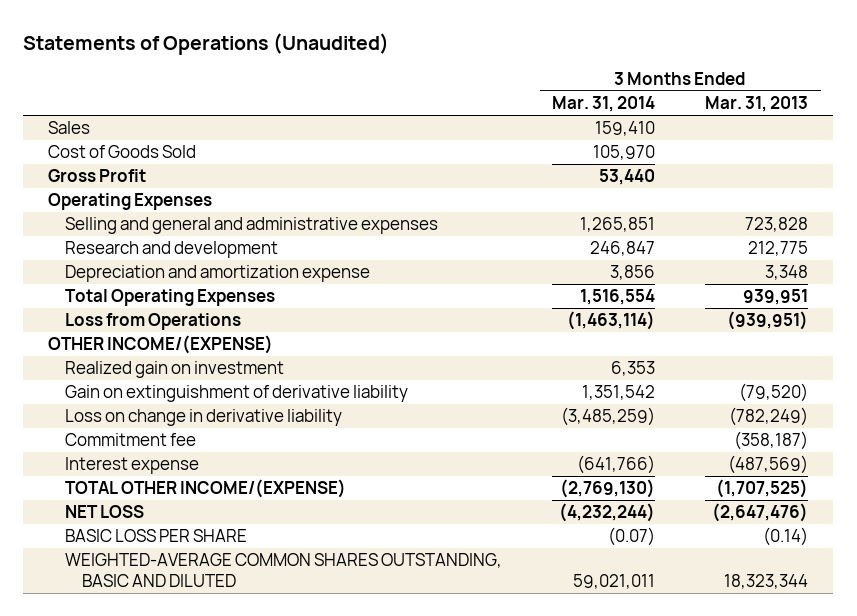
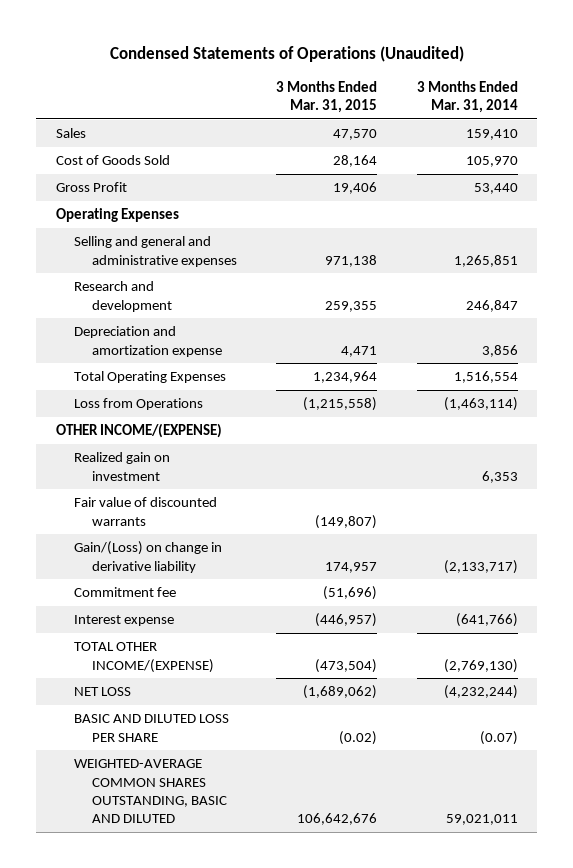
- Statements of Operations (Unaudited)
+ Condensed Statements of Operations (Unaudited)
- | 3 Months Ended Mar. 31, 2014 | 3 Months Ended Mar. 31, 2013
+ | 3 Months Ended Mar. 31, 2015 | 3 Months Ended Mar. 31, 2014
- Gain on extinguishment of derivative liability | 1,351,542 | (79,520)
- Loss on change in derivative liability | (3,485,259) | (782,249)
+ Fair value of discounted warrants | (149,807) |
+ Gain/(Loss) on change in derivative liability | 174,957 | (2,133,717)
- BASIC LOSS PER SHARE | (0.07) | (0.14)
+ BASIC AND DILUTED LOSS PER SHARE | (0.02) | (0.07)

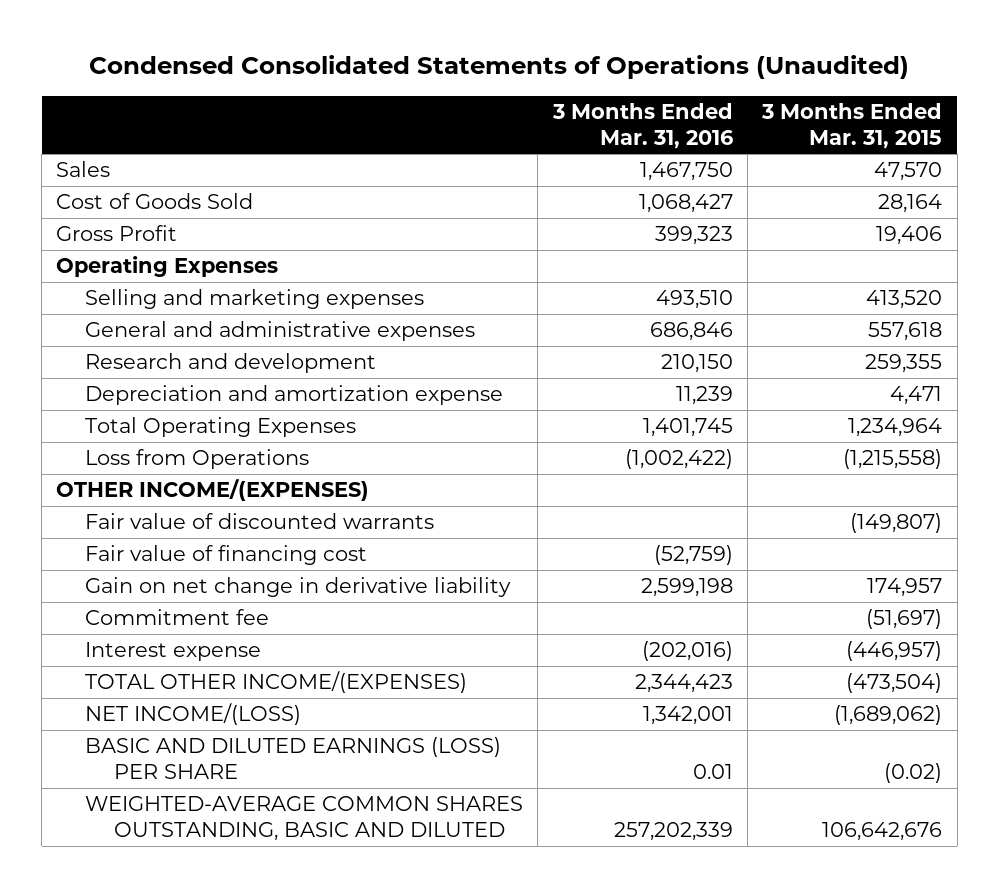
- Condensed Statements of Operations (Unaudited)
+ Condensed Consolidated Statements of Operations (Unaudited)
- | 3 Months Ended Mar. 31, 2015 | 3 Months Ended Mar. 31, 2014
+ | 3 Months Ended Mar. 31, 2016 | 3 Months Ended Mar. 31, 2015
- Selling and general and administrative expenses | 971,138 | 1,265,851
+ Selling and marketing expenses | 493,510 | 413,520
+ General and administrative expenses | 686,846 | 557,618
- OTHER INCOME/(EXPENSE)
- Realized gain on investment | | 6,353
+ OTHER INCOME/(EXPENSES)
- Gain/(Loss) on change in derivative liability | 174,957 | (2,133,717)
- Commitment fee | (51,696) |
+ Fair value of financing cost | (52,759) |
+ Gain on net change in derivative liability | 2,599,198 | 174,957
+ Commitment fee | | (51,697)
- TOTAL OTHER INCOME/(EXPENSE) | (473,504) | (2,769,130)
- NET LOSS | (1,689,062) | (4,232,244)
- BASIC AND DILUTED LOSS PER SHARE | (0.02) | (0.07)
+ TOTAL OTHER INCOME/(EXPENSES) | 2,344,423 | (473,504)
+ NET INCOME/(LOSS) | 1,342,001 | (1,689,062)
+ BASIC AND DILUTED EARNINGS (LOSS) PER SHARE | 0.01 | (0.02)

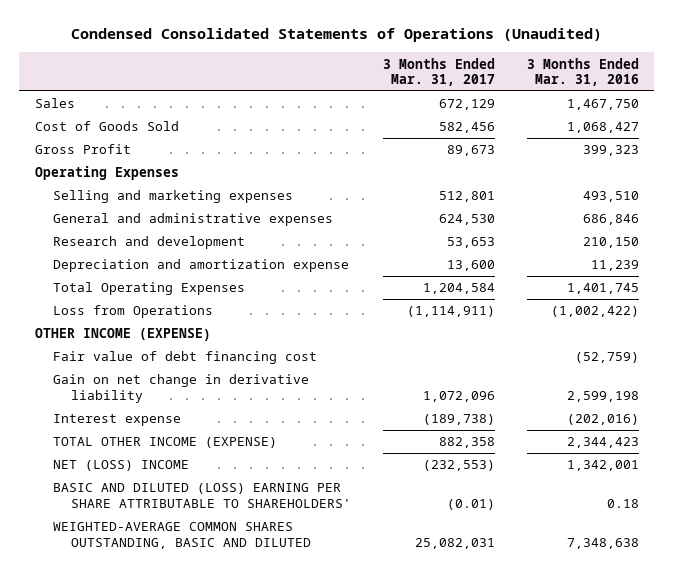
- | 3 Months Ended Mar. 31, 2016 | 3 Months Ended Mar. 31, 2015
+ | 3 Months Ended Mar. 31, 2017 | 3 Months Ended Mar. 31, 2016
- OTHER INCOME/(EXPENSES)
- Fair value of discounted warrants | | (149,807)
- Fair value of financing cost | (52,759) |
+ OTHER INCOME (EXPENSE)
+ Fair value of debt financing cost | | (52,759)
- Commitment fee | | (51,697)
- TOTAL OTHER INCOME/(EXPENSES) | 2,344,423 | (473,504)
- NET INCOME/(LOSS) | 1,342,001 | (1,689,062)
- BASIC AND DILUTED EARNINGS (LOSS) PER SHARE | 0.01 | (0.02)
- WEIGHTED-AVERAGE COMMON SHARES OUTSTANDING, BASIC AND DILUTED | 257,202,339 | 106,642,676
+ TOTAL OTHER INCOME (EXPENSE) | 882,358 | 2,344,423
+ NET (LOSS) INCOME | (232,553) | 1,342,001
+ BASIC AND DILUTED (LOSS) EARNING PER SHARE ATTRIBUTABLE TO SHAREHOLDERS' | (0.01) | 0.18
+ WEIGHTED-AVERAGE COMMON SHARES OUTSTANDING, BASIC AND DILUTED | 25,082,031 | 7,348,638

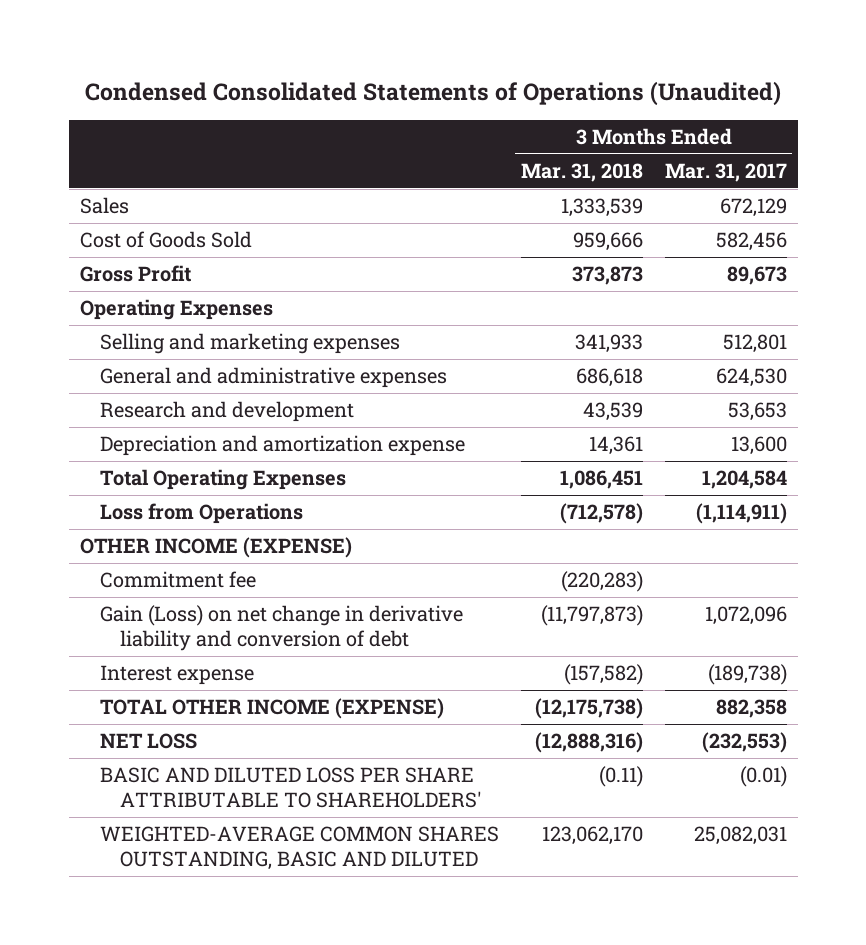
- | 3 Months Ended Mar. 31, 2017 | 3 Months Ended Mar. 31, 2016
+ | 3 Months Ended Mar. 31, 2018 | 3 Months Ended Mar. 31, 2017
- Fair value of debt financing cost | | (52,759)
- Gain on net change in derivative liability | 1,072,096 | 2,599,198
+ Commitment fee | (220,283) |
+ Gain (Loss) on net change in derivative liability and conversion of debt | (11,797,873) | 1,072,096
- NET (LOSS) INCOME | (232,553) | 1,342,001
- BASIC AND DILUTED (LOSS) EARNING PER SHARE ATTRIBUTABLE TO SHAREHOLDERS' | (0.01) | 0.18
+ NET LOSS | (12,888,316) | (232,553)
+ BASIC AND DILUTED LOSS PER SHARE ATTRIBUTABLE TO SHAREHOLDERS' | (0.11) | (0.01)

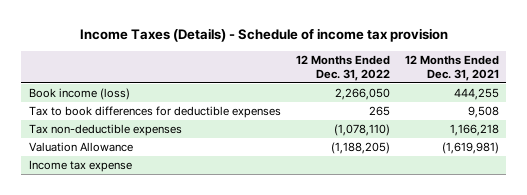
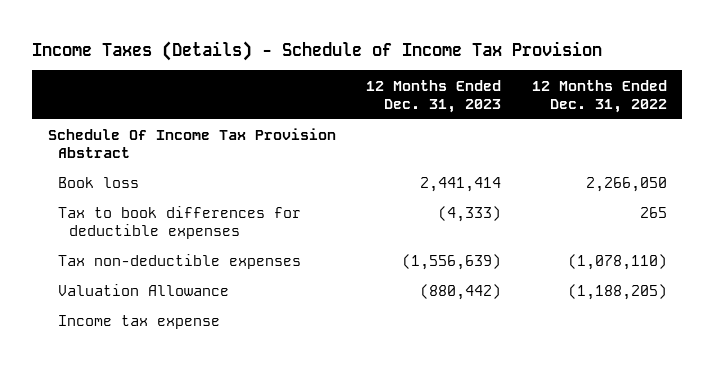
- Income Taxes (Details) - Schedule of income tax provision
+ Income Taxes (Details) - Schedule of Income Tax Provision
- | 12 Months Ended Dec. 31, 2022 | 12 Months Ended Dec. 31, 2021
+ | 12 Months Ended Dec. 31, 2023 | 12 Months Ended Dec. 31, 2022
- Book income (loss) | 2,266,050 | 444,255
+ Schedule Of Income Tax Provision Abstract
+ Book loss | 2,441,414 | 2,266,050

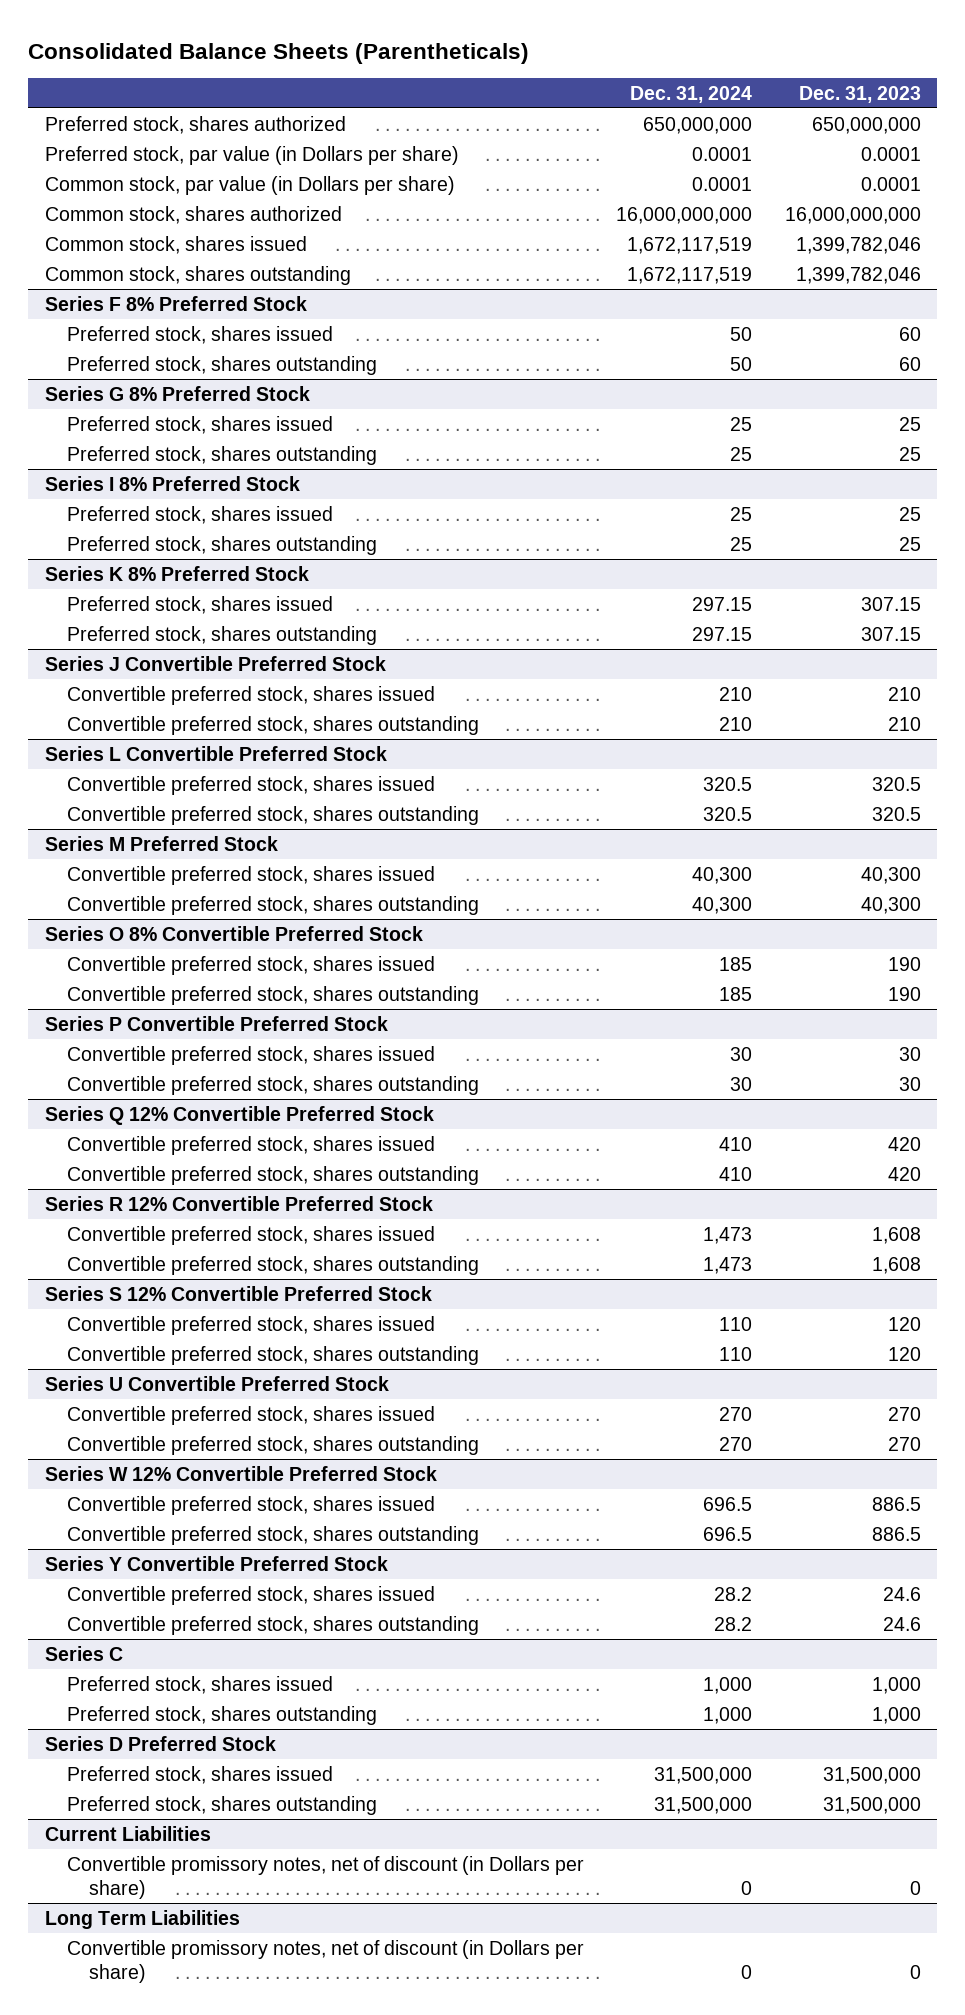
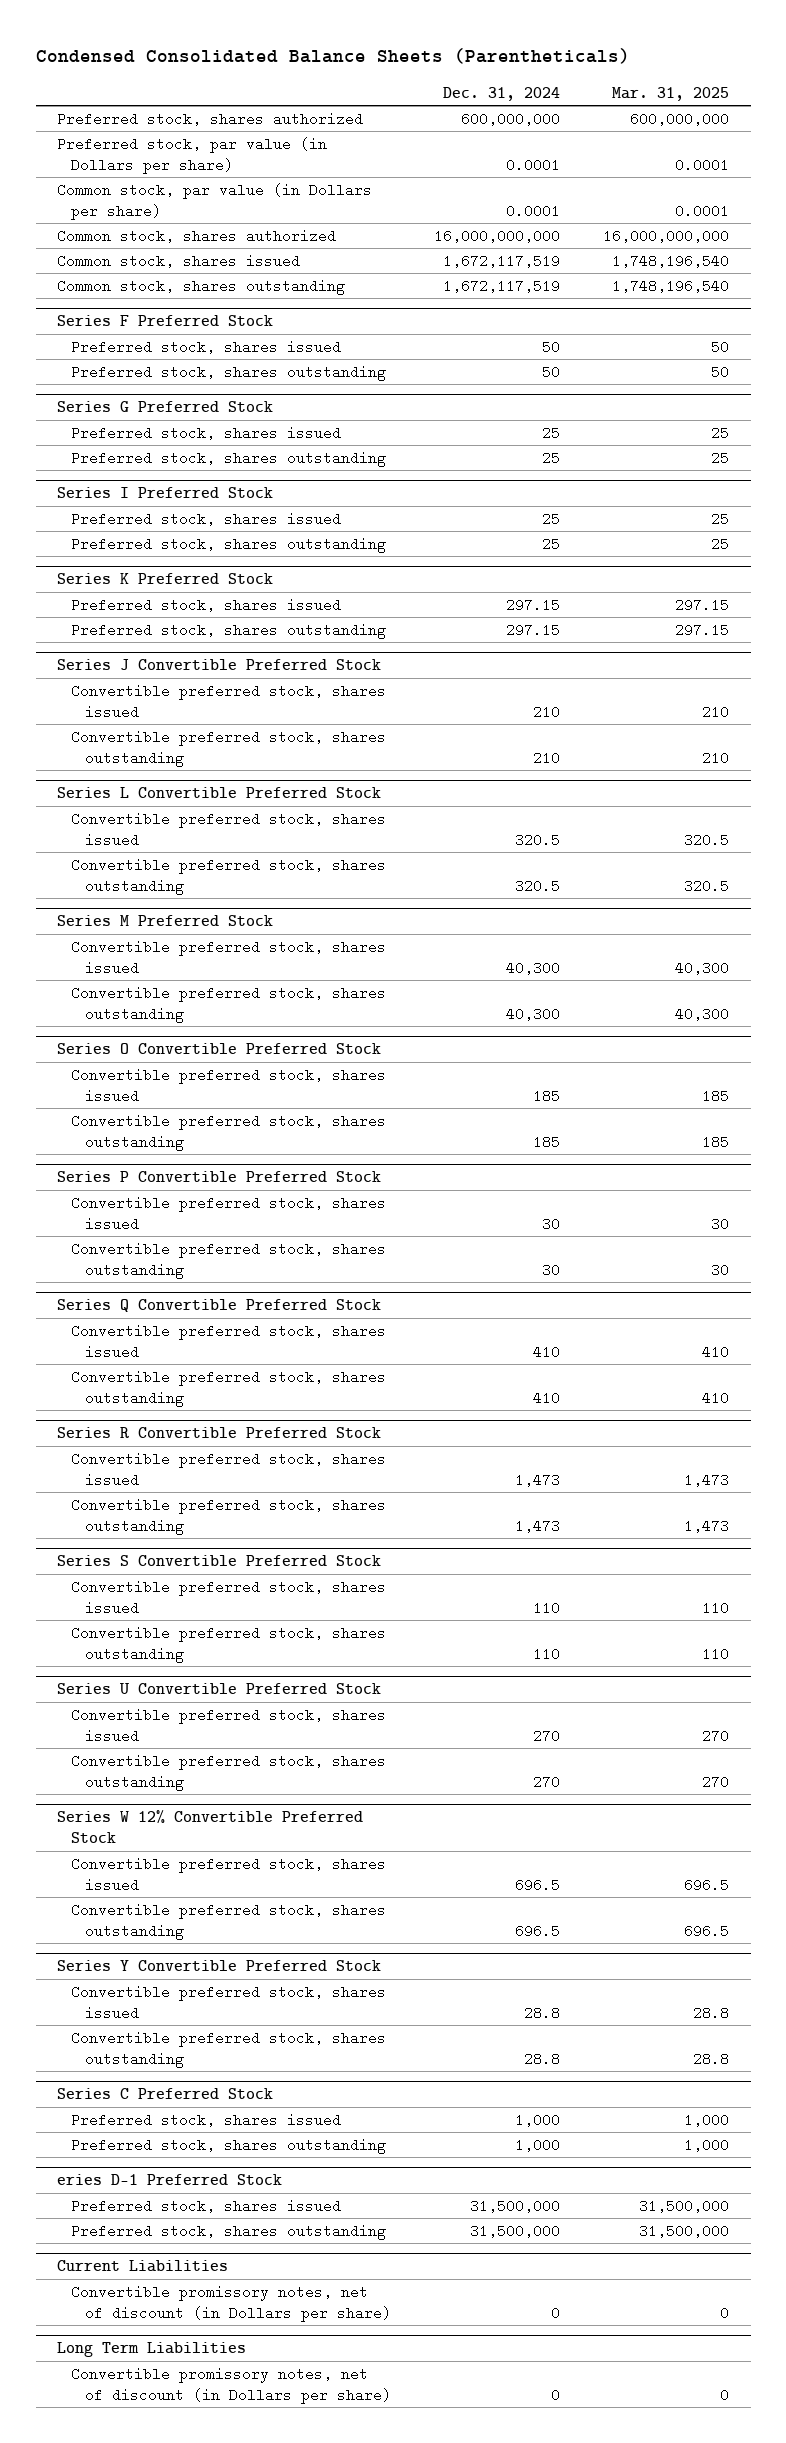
- Consolidated Balance Sheets (Parentheticals)
+ Condensed Consolidated Balance Sheets (Parentheticals)
- | Dec. 31, 2024 | Dec. 31, 2023
+ | Dec. 31, 2024 | Mar. 31, 2025
- Preferred stock, shares authorized | 650,000,000 | 650,000,000
+ Preferred stock, shares authorized | 600,000,000 | 600,000,000
- Series F 8% Preferred Stock
+ Series F Preferred Stock
- Series G 8% Preferred Stock
+ Series G Preferred Stock
- Series I 8% Preferred Stock
+ Series I Preferred Stock
- Series K 8% Preferred Stock
+ Series K Preferred Stock
- Series O 8% Convertible Preferred Stock
+ Series O Convertible Preferred Stock
- Series Q 12% Convertible Preferred Stock
+ Series Q Convertible Preferred Stock
- Series R 12% Convertible Preferred Stock
+ Series R Convertible Preferred Stock
- Series S 12% Convertible Preferred Stock
+ Series S Convertible Preferred Stock
@ Series Y Convertible Preferred Stock
- Convertible preferred stock, shares issued | 28.2 | 24.6
- Convertible preferred stock, shares outstanding | 28.2 | 24.6
- Series C
@ Series Y Convertible Preferred Stock
+ Convertible preferred stock, shares issued | 28.8 | 28.8
+ Convertible preferred stock, shares outstanding | 28.8 | 28.8
+ Series C Preferred Stock
- Series D Preferred Stock
+ eries D-1 Preferred Stock

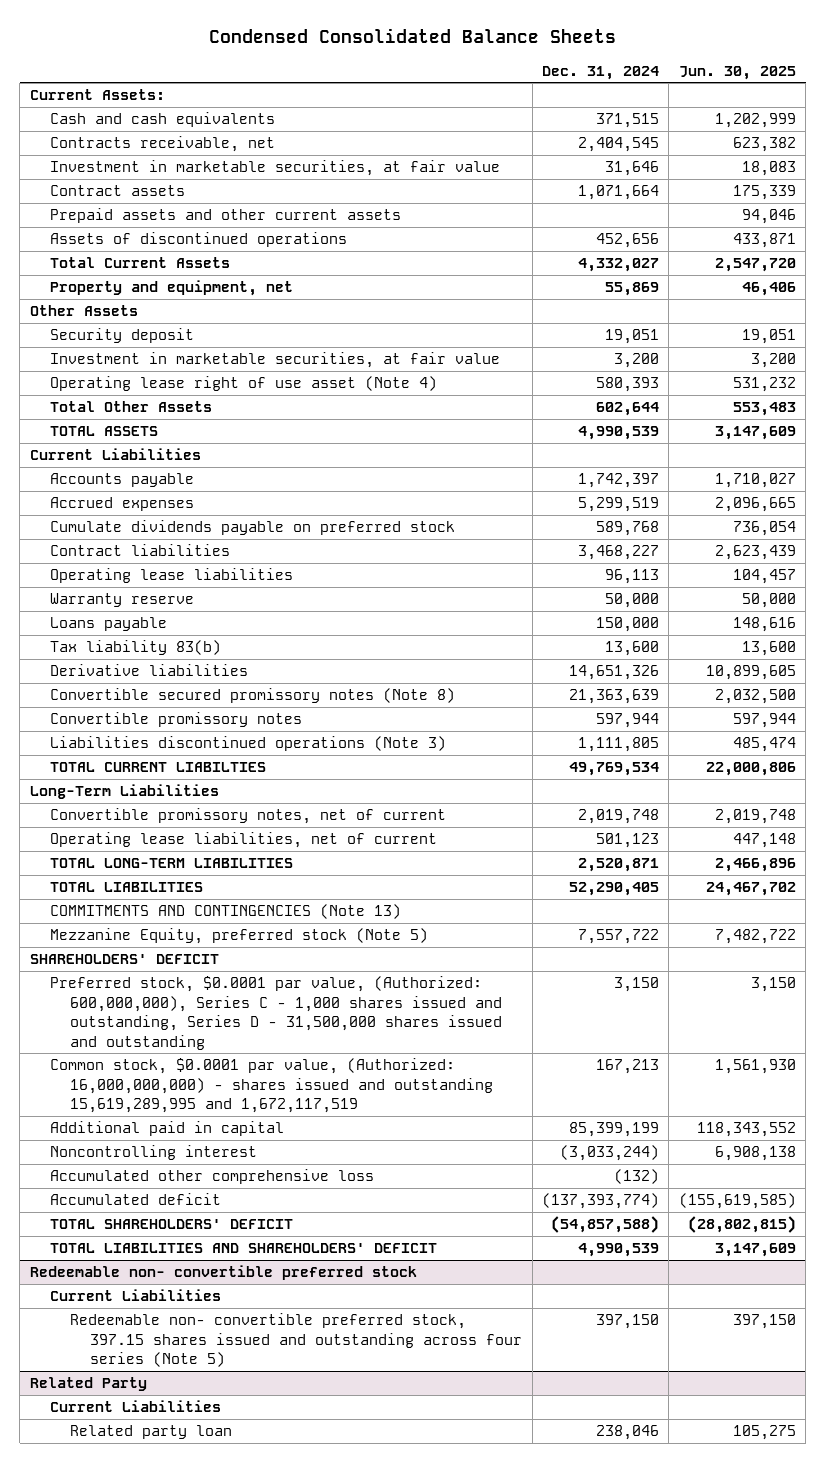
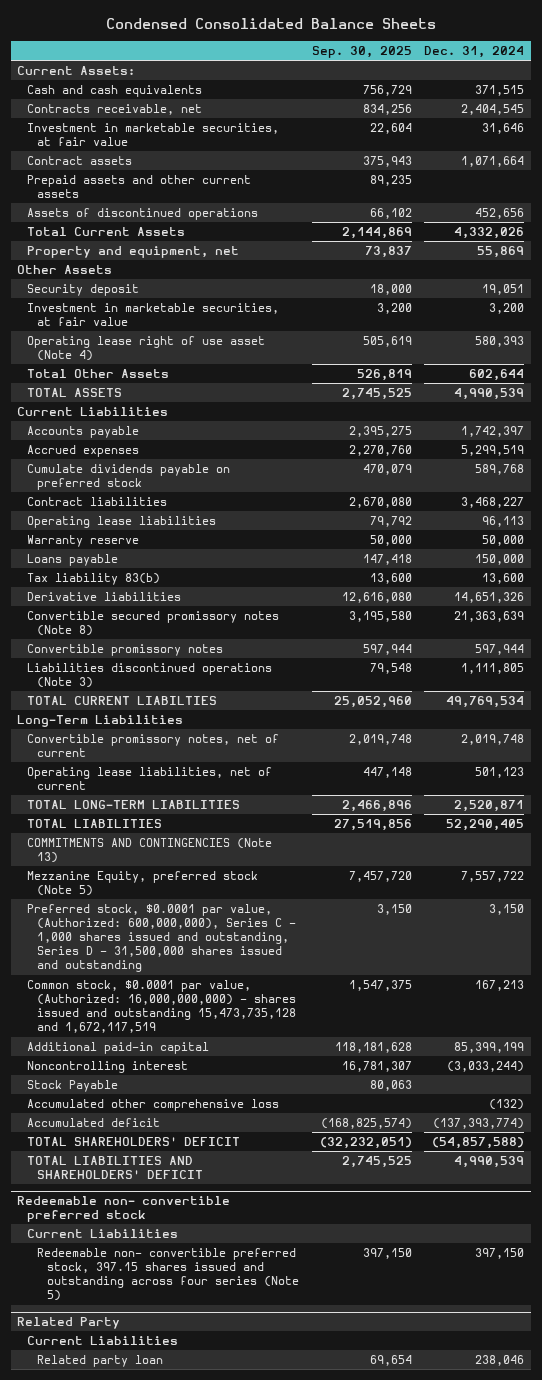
- | Dec. 31, 2024 | Jun. 30, 2025
+ | Sep. 30, 2025 | Dec. 31, 2024
- Total Current Assets | 4,332,027 | 2,547,720
+ Total Current Assets | 2,144,869 | 4,332,026
- SHAREHOLDERS' DEFICIT
- Common stock, $0.0001 par value, (Authorized: 16,000,000,000) - shares issued and outstanding 15,619,289,995 and 1,672,117,519 | 167,213 | 1,561,930
- Additional paid in capital | 85,399,199 | 118,343,552
+ Common stock, $0.0001 par value, (Authorized: 16,000,000,000) - shares issued and outstanding 15,473,735,128 and 1,672,117,519 | 1,547,375 | 167,213
+ Additional paid-in capital | 118,181,628 | 85,399,199
+ Stock Payable | 80,063 |

